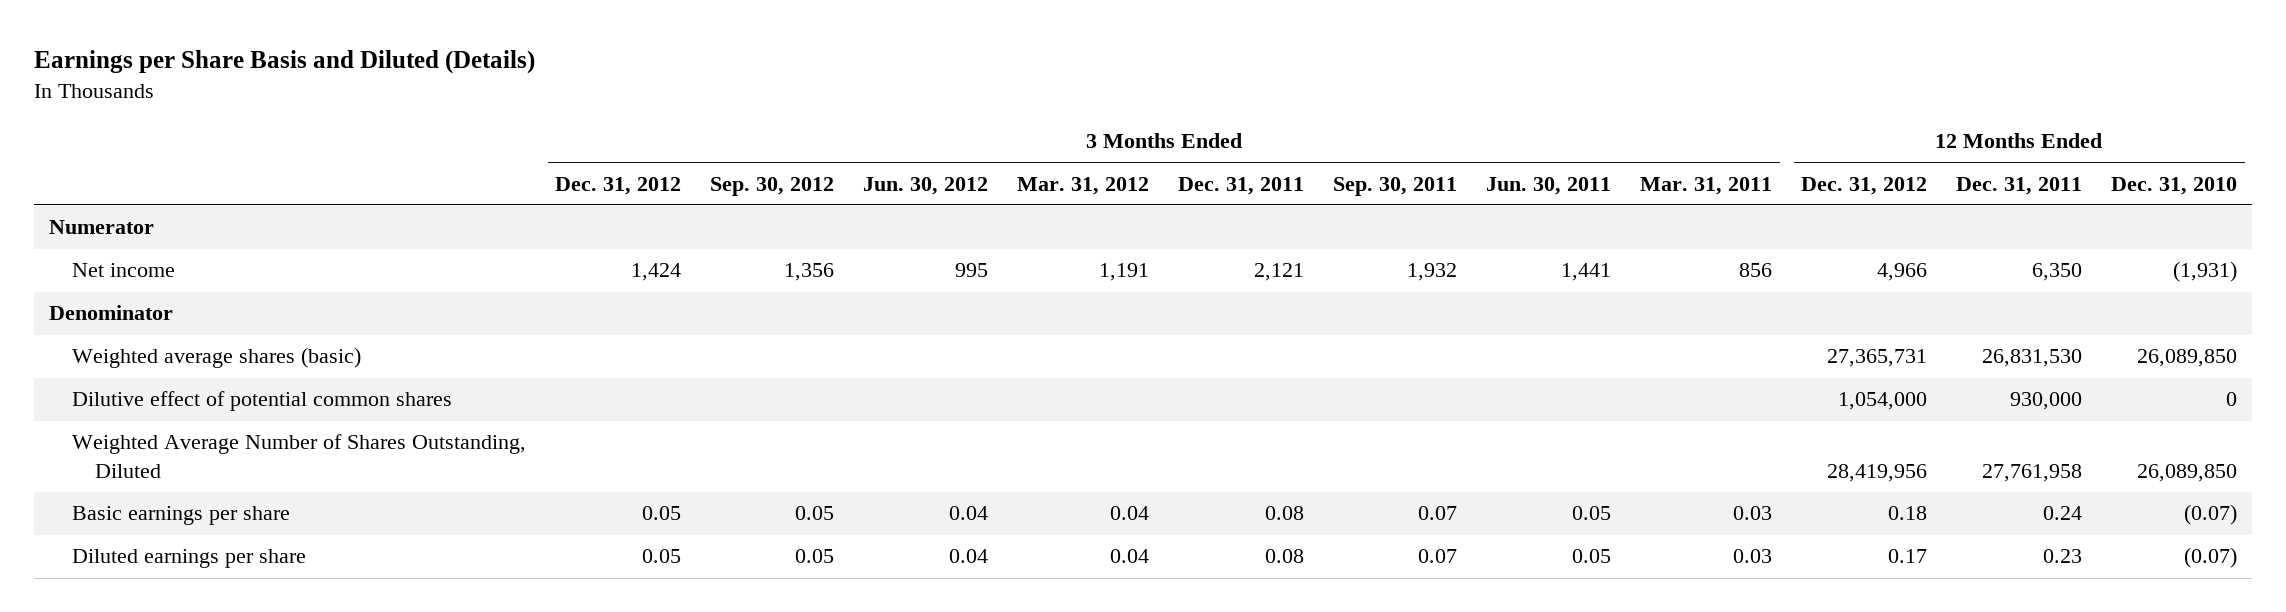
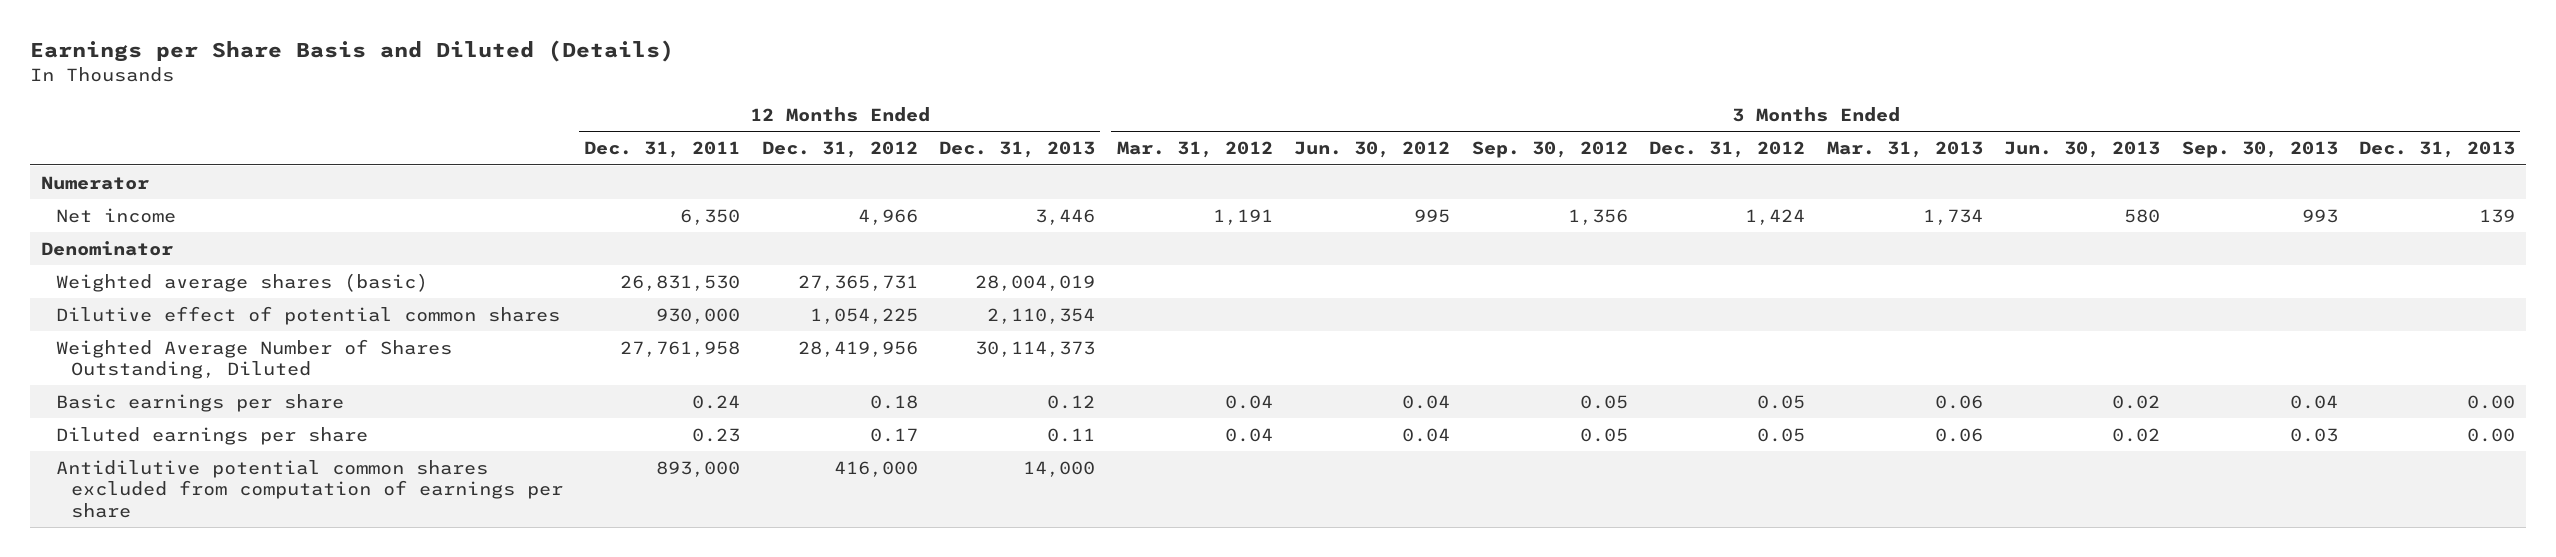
- | 3 Months Ended Dec. 31, 2012 | 3 Months Ended Sep. 30, 2012 | 3 Months Ended Jun. 30, 2012 | 3 Months Ended Mar. 31, 2012 | 3 Months Ended Dec. 31, 2011 | 3 Months Ended Sep. 30, 2011 | 3 Months Ended Jun. 30, 2011 | 3 Months Ended Mar. 31, 2011 | 12 Months Ended Dec. 31, 2012 | 12 Months Ended Dec. 31, 2011 | 12 Months Ended Dec. 31, 2010
+ | 12 Months Ended Dec. 31, 2011 | 12 Months Ended Dec. 31, 2012 | 12 Months Ended Dec. 31, 2013 | 3 Months Ended Mar. 31, 2012 | 3 Months Ended Jun. 30, 2012 | 3 Months Ended Sep. 30, 2012 | 3 Months Ended Dec. 31, 2012 | 3 Months Ended Mar. 31, 2013 | 3 Months Ended Jun. 30, 2013 | 3 Months Ended Sep. 30, 2013 | 3 Months Ended Dec. 31, 2013
- Dilutive effect of potential common shares | | | | | | | | | 1,054,000 | 930,000 | 0
+ Dilutive effect of potential common shares | 930,000 | 1,054,225 | 2,110,354 | | | | | | | |
+ Antidilutive potential common shares excluded from computation of earnings per share | 893,000 | 416,000 | 14,000 | | | | | | | |

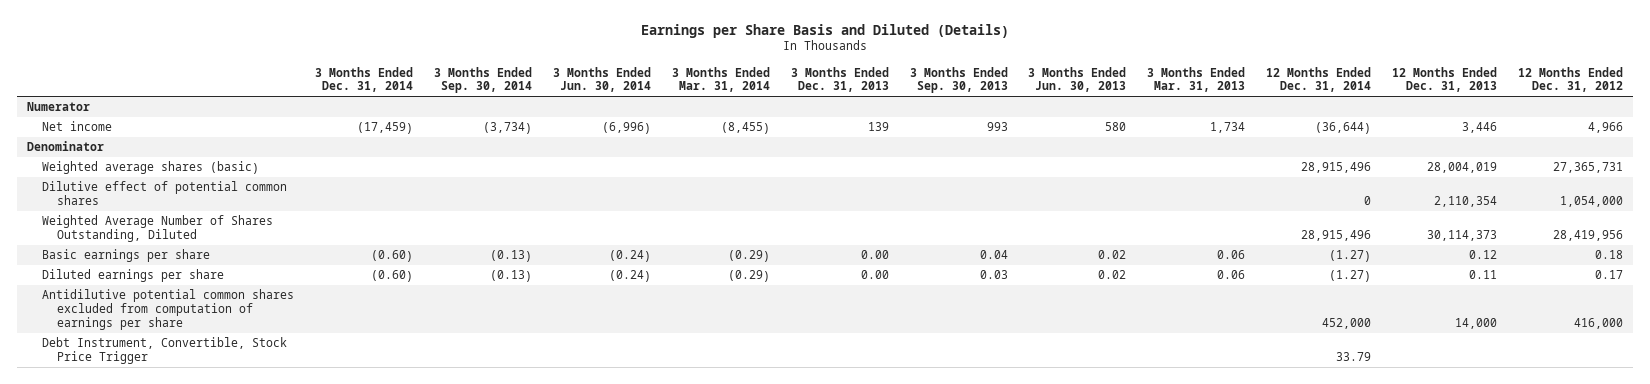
- | 12 Months Ended Dec. 31, 2011 | 12 Months Ended Dec. 31, 2012 | 12 Months Ended Dec. 31, 2013 | 3 Months Ended Mar. 31, 2012 | 3 Months Ended Jun. 30, 2012 | 3 Months Ended Sep. 30, 2012 | 3 Months Ended Dec. 31, 2012 | 3 Months Ended Mar. 31, 2013 | 3 Months Ended Jun. 30, 2013 | 3 Months Ended Sep. 30, 2013 | 3 Months Ended Dec. 31, 2013
+ | 3 Months Ended Dec. 31, 2014 | 3 Months Ended Sep. 30, 2014 | 3 Months Ended Jun. 30, 2014 | 3 Months Ended Mar. 31, 2014 | 3 Months Ended Dec. 31, 2013 | 3 Months Ended Sep. 30, 2013 | 3 Months Ended Jun. 30, 2013 | 3 Months Ended Mar. 31, 2013 | 12 Months Ended Dec. 31, 2014 | 12 Months Ended Dec. 31, 2013 | 12 Months Ended Dec. 31, 2012
- Dilutive effect of potential common shares | 930,000 | 1,054,225 | 2,110,354 | | | | | | | |
+ Dilutive effect of potential common shares | | | | | | | | | 0 | 2,110,354 | 1,054,000
+ Debt Instrument, Convertible, Stock Price Trigger | | | | | | | | | 33.79 | |

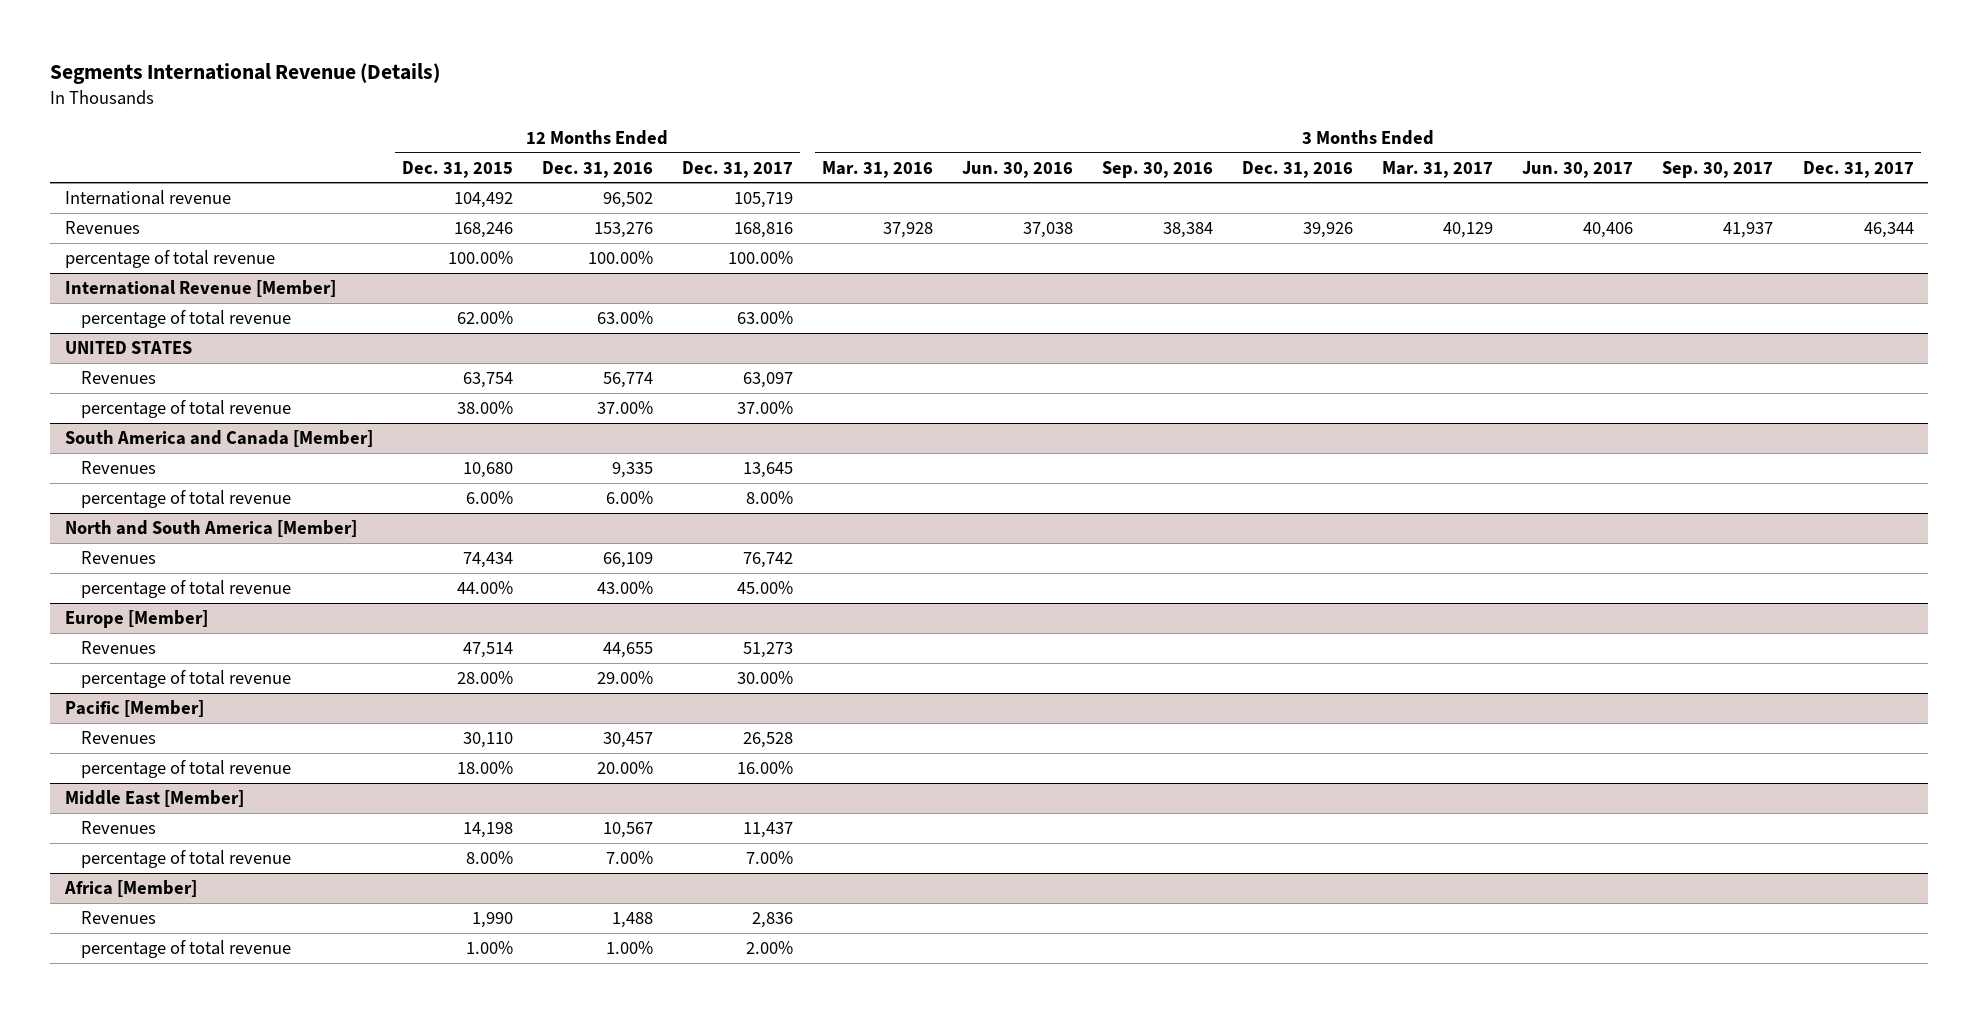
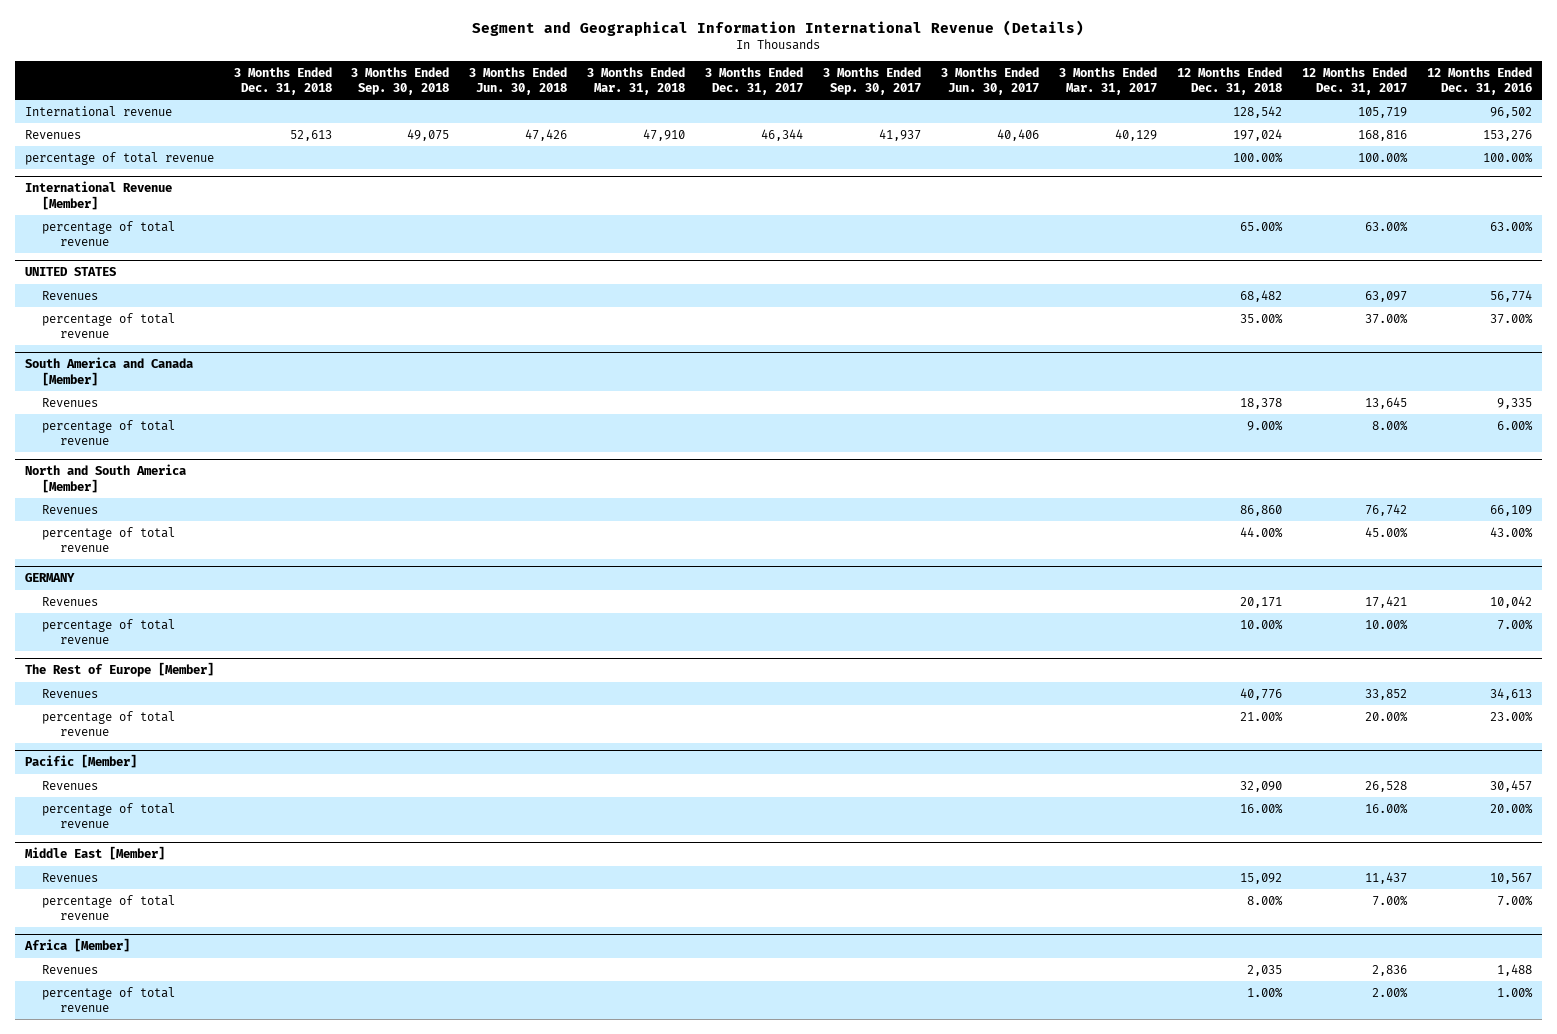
- Segments International Revenue (Details)
+ Segment and Geographical Information International Revenue (Details)
- | 12 Months Ended Dec. 31, 2015 | 12 Months Ended Dec. 31, 2016 | 12 Months Ended Dec. 31, 2017 | 3 Months Ended Mar. 31, 2016 | 3 Months Ended Jun. 30, 2016 | 3 Months Ended Sep. 30, 2016 | 3 Months Ended Dec. 31, 2016 | 3 Months Ended Mar. 31, 2017 | 3 Months Ended Jun. 30, 2017 | 3 Months Ended Sep. 30, 2017 | 3 Months Ended Dec. 31, 2017
+ | 3 Months Ended Dec. 31, 2018 | 3 Months Ended Sep. 30, 2018 | 3 Months Ended Jun. 30, 2018 | 3 Months Ended Mar. 31, 2018 | 3 Months Ended Dec. 31, 2017 | 3 Months Ended Sep. 30, 2017 | 3 Months Ended Jun. 30, 2017 | 3 Months Ended Mar. 31, 2017 | 12 Months Ended Dec. 31, 2018 | 12 Months Ended Dec. 31, 2017 | 12 Months Ended Dec. 31, 2016
- Europe [Member]
- Revenues | 47,514 | 44,655 | 51,273 | | | | | | | |
- percentage of total revenue | 28.00% | 29.00% | 30.00% | | | | | | | |
+ GERMANY
+ Revenues | | | | | | | | | 20,171 | 17,421 | 10,042
+ percentage of total revenue | | | | | | | | | 10.00% | 10.00% | 7.00%
+ The Rest of Europe [Member]
+ Revenues | | | | | | | | | 40,776 | 33,852 | 34,613
+ percentage of total revenue | | | | | | | | | 21.00% | 20.00% | 23.00%

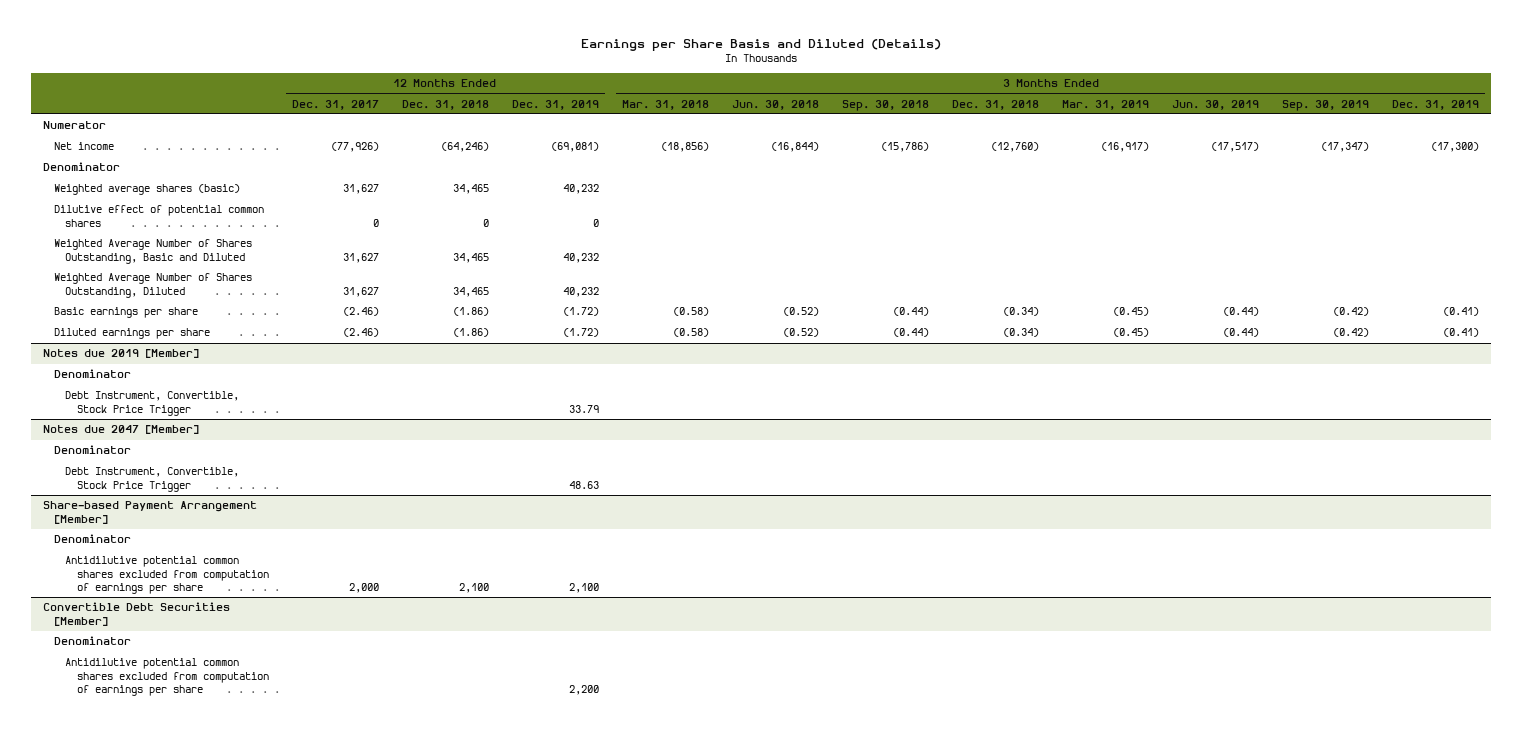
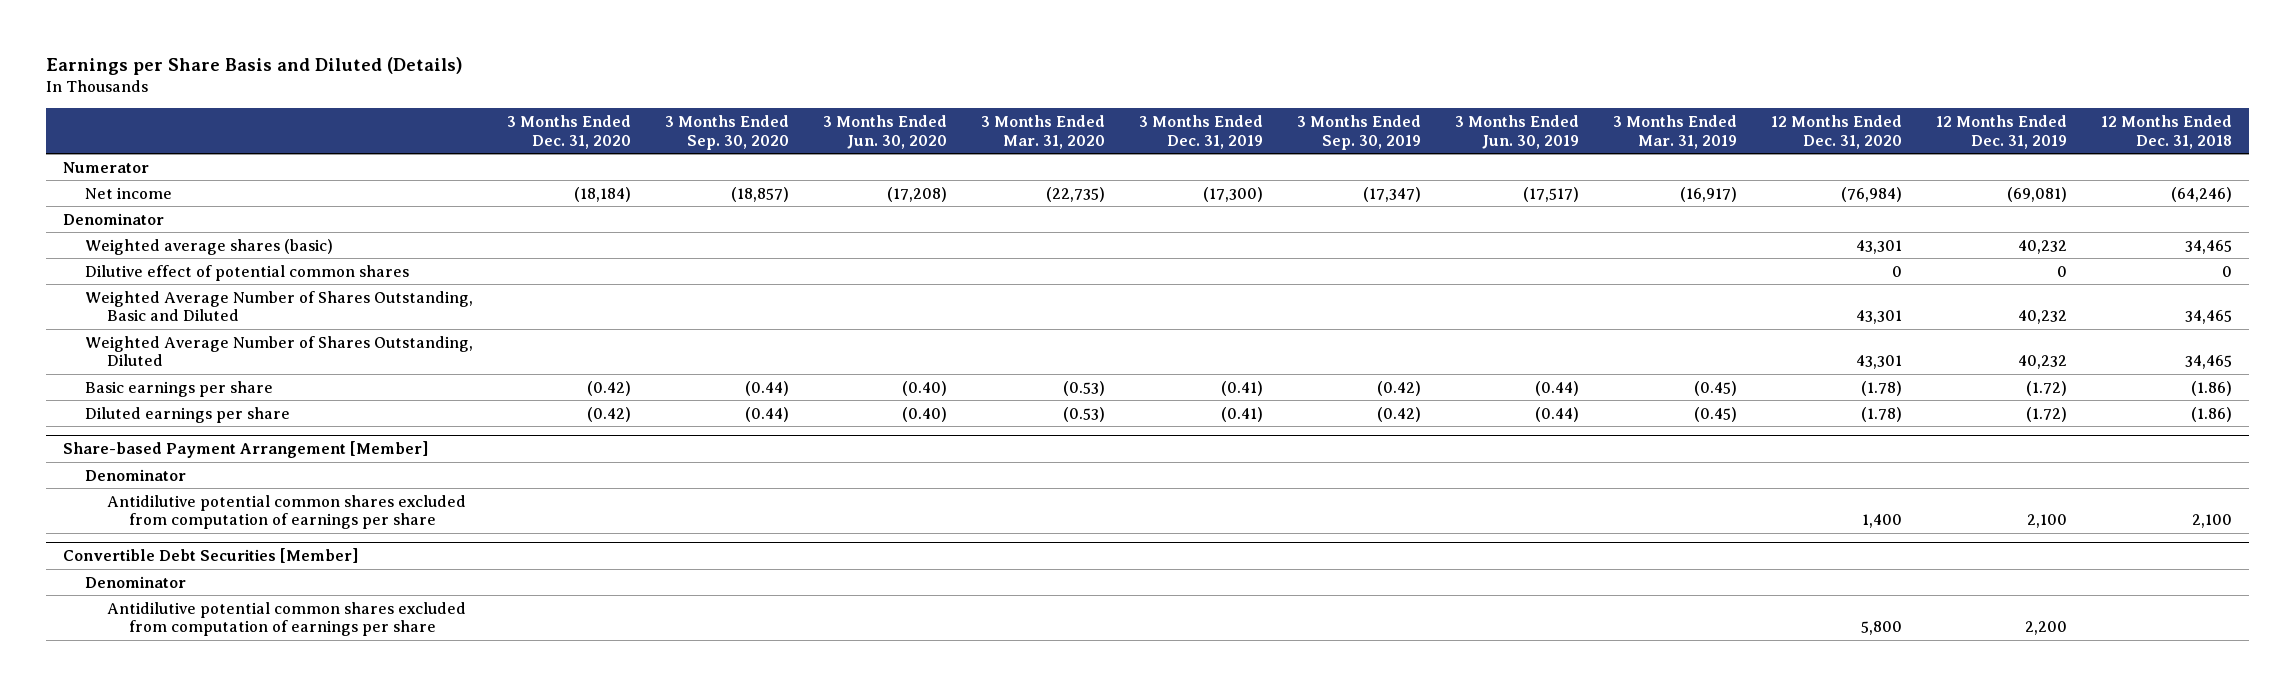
- | 12 Months Ended Dec. 31, 2017 | 12 Months Ended Dec. 31, 2018 | 12 Months Ended Dec. 31, 2019 | 3 Months Ended Mar. 31, 2018 | 3 Months Ended Jun. 30, 2018 | 3 Months Ended Sep. 30, 2018 | 3 Months Ended Dec. 31, 2018 | 3 Months Ended Mar. 31, 2019 | 3 Months Ended Jun. 30, 2019 | 3 Months Ended Sep. 30, 2019 | 3 Months Ended Dec. 31, 2019
+ | 3 Months Ended Dec. 31, 2020 | 3 Months Ended Sep. 30, 2020 | 3 Months Ended Jun. 30, 2020 | 3 Months Ended Mar. 31, 2020 | 3 Months Ended Dec. 31, 2019 | 3 Months Ended Sep. 30, 2019 | 3 Months Ended Jun. 30, 2019 | 3 Months Ended Mar. 31, 2019 | 12 Months Ended Dec. 31, 2020 | 12 Months Ended Dec. 31, 2019 | 12 Months Ended Dec. 31, 2018
- Notes due 2019 [Member]
- Denominator
- Debt Instrument, Convertible, Stock Price Trigger | | | 33.79 | | | | | | | |
- Notes due 2047 [Member]
- Denominator
- Debt Instrument, Convertible, Stock Price Trigger | | | 48.63 | | | | | | | |

